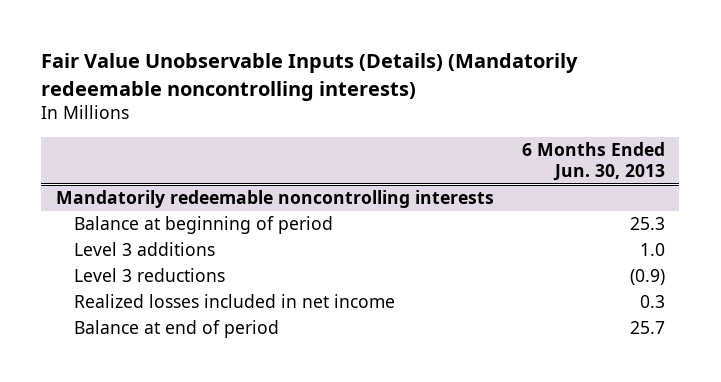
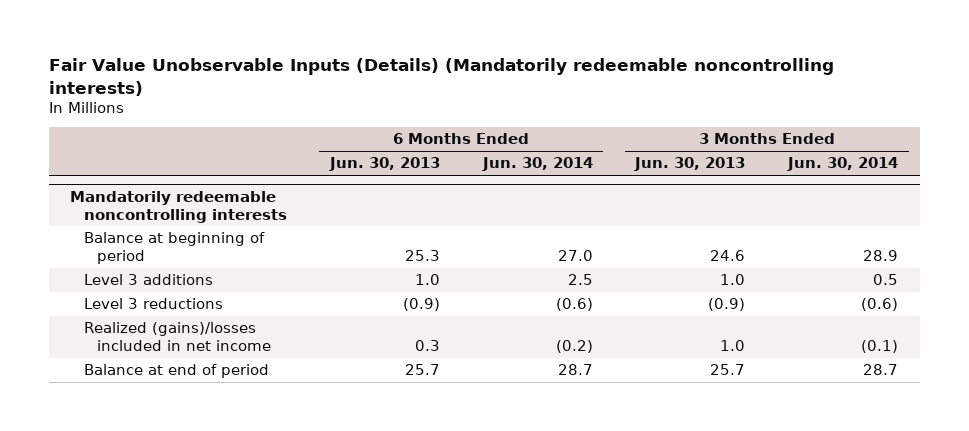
- | 6 Months Ended Jun. 30, 2013
+ | 6 Months Ended Jun. 30, 2013 | 6 Months Ended Jun. 30, 2014 | 3 Months Ended Jun. 30, 2013 | 3 Months Ended Jun. 30, 2014
@ Mandatorily redeemable noncontrolling interests
- Realized losses included in net income | 0.3
+ Realized (gains)/losses included in net income | 0.3 | (0.2) | 1.0 | (0.1)

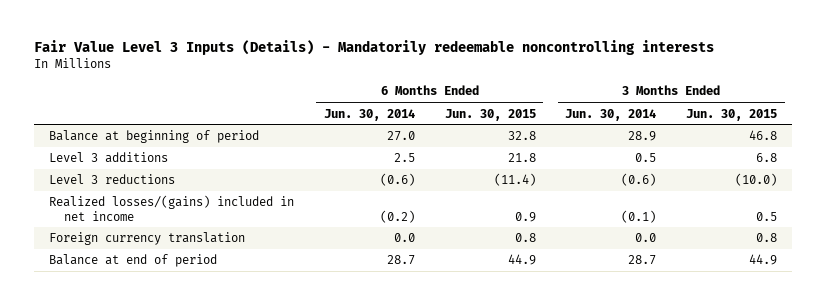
- Fair Value Unobservable Inputs (Details) (Mandatorily redeemable noncontrolling interests)
+ Fair Value Level 3 Inputs (Details) - Mandatorily redeemable noncontrolling interests
- | 6 Months Ended Jun. 30, 2013 | 6 Months Ended Jun. 30, 2014 | 3 Months Ended Jun. 30, 2013 | 3 Months Ended Jun. 30, 2014
+ | 6 Months Ended Jun. 30, 2014 | 6 Months Ended Jun. 30, 2015 | 3 Months Ended Jun. 30, 2014 | 3 Months Ended Jun. 30, 2015
- Mandatorily redeemable noncontrolling interests
- Realized (gains)/losses included in net income | 0.3 | (0.2) | 1.0 | (0.1)
+ Realized losses/(gains) included in net income | (0.2) | 0.9 | (0.1) | 0.5
+ Foreign currency translation | 0.0 | 0.8 | 0.0 | 0.8

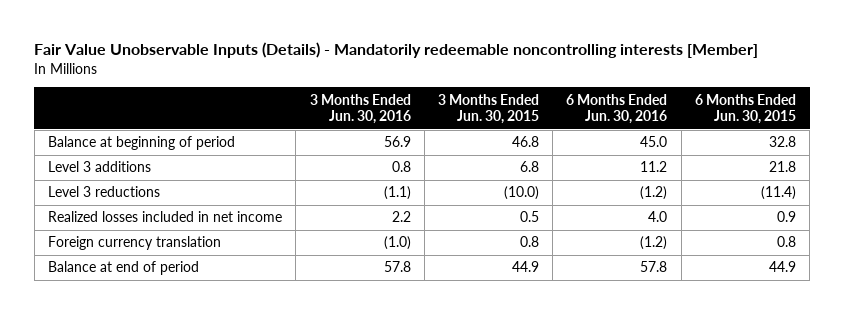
- Fair Value Level 3 Inputs (Details) - Mandatorily redeemable noncontrolling interests
+ Fair Value Unobservable Inputs (Details) - Mandatorily redeemable noncontrolling interests [Member]
- | 6 Months Ended Jun. 30, 2014 | 6 Months Ended Jun. 30, 2015 | 3 Months Ended Jun. 30, 2014 | 3 Months Ended Jun. 30, 2015
+ | 3 Months Ended Jun. 30, 2016 | 3 Months Ended Jun. 30, 2015 | 6 Months Ended Jun. 30, 2016 | 6 Months Ended Jun. 30, 2015
- Realized losses/(gains) included in net income | (0.2) | 0.9 | (0.1) | 0.5
+ Realized losses included in net income | 2.2 | 0.5 | 4.0 | 0.9

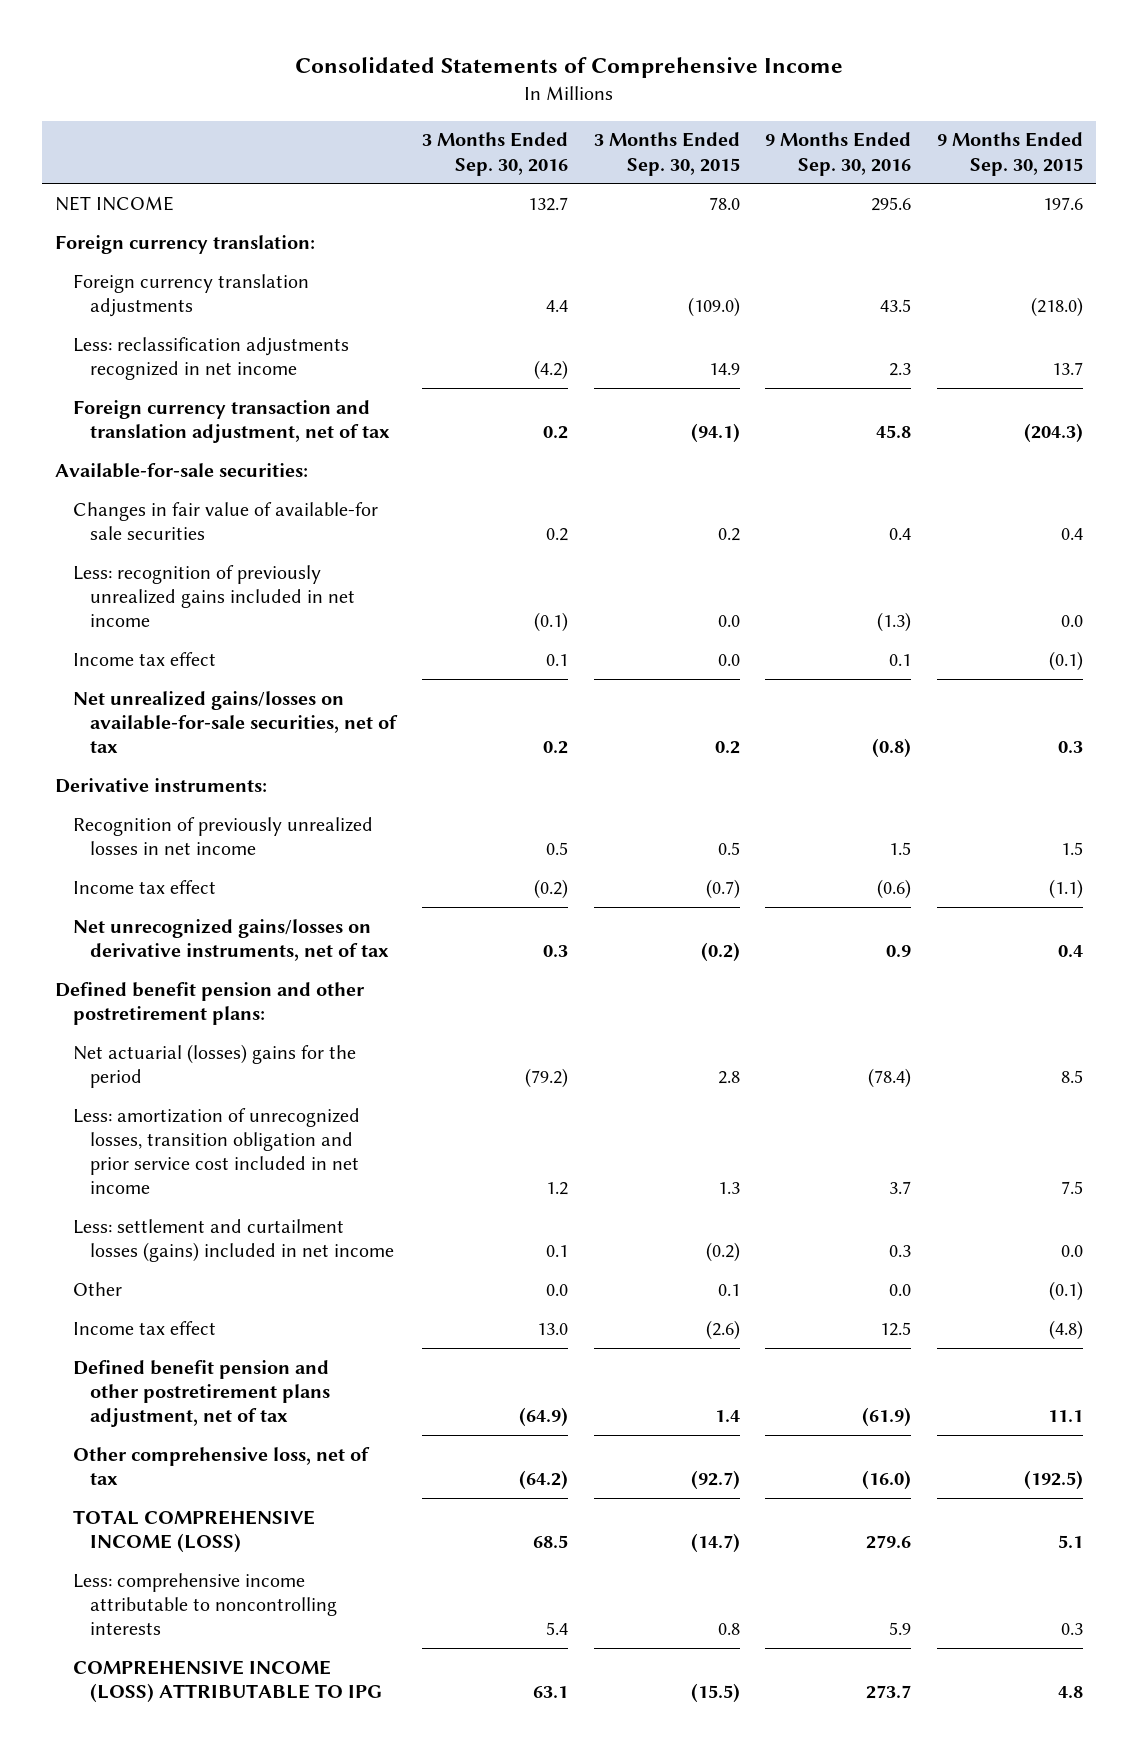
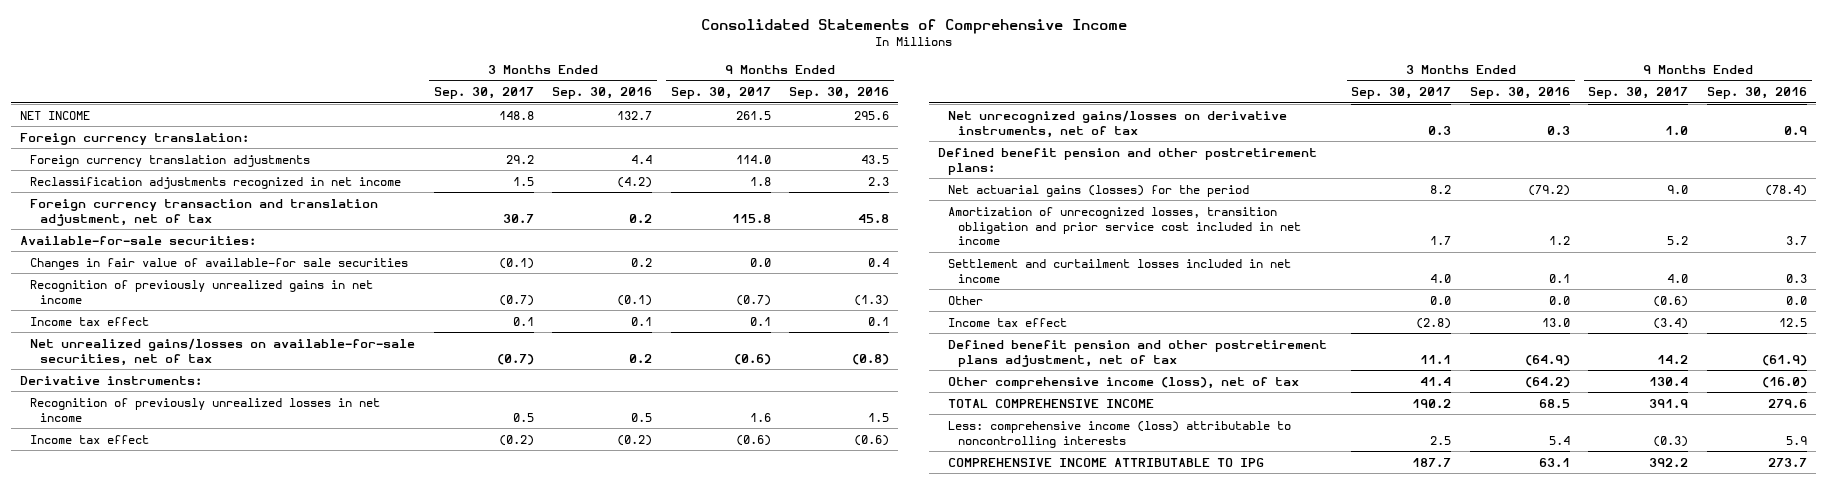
- | 3 Months Ended Sep. 30, 2016 | 3 Months Ended Sep. 30, 2015 | 9 Months Ended Sep. 30, 2016 | 9 Months Ended Sep. 30, 2015
+ | 3 Months Ended Sep. 30, 2017 | 3 Months Ended Sep. 30, 2016 | 9 Months Ended Sep. 30, 2017 | 9 Months Ended Sep. 30, 2016
- Less: reclassification adjustments recognized in net income | (4.2) | 14.9 | 2.3 | 13.7
+ Reclassification adjustments recognized in net income | 1.5 | (4.2) | 1.8 | 2.3
- Less: recognition of previously unrealized gains included in net income | (0.1) | 0.0 | (1.3) | 0.0
+ Recognition of previously unrealized gains in net income | (0.7) | (0.1) | (0.7) | (1.3)
- Net actuarial (losses) gains for the period | (79.2) | 2.8 | (78.4) | 8.5
- Less: amortization of unrecognized losses, transition obligation and prior service cost included in net income | 1.2 | 1.3 | 3.7 | 7.5
- Less: settlement and curtailment losses (gains) included in net income | 0.1 | (0.2) | 0.3 | 0.0
+ Net actuarial gains (losses) for the period | 8.2 | (79.2) | 9.0 | (78.4)
+ Amortization of unrecognized losses, transition obligation and prior service cost included in net income | 1.7 | 1.2 | 5.2 | 3.7
+ Settlement and curtailment losses included in net income | 4.0 | 0.1 | 4.0 | 0.3
- Other comprehensive loss, net of tax | (64.2) | (92.7) | (16.0) | (192.5)
- TOTAL COMPREHENSIVE INCOME (LOSS) | 68.5 | (14.7) | 279.6 | 5.1
- Less: comprehensive income attributable to noncontrolling interests | 5.4 | 0.8 | 5.9 | 0.3
- COMPREHENSIVE INCOME (LOSS) ATTRIBUTABLE TO IPG | 63.1 | (15.5) | 273.7 | 4.8
+ Other comprehensive income (loss), net of tax | 41.4 | (64.2) | 130.4 | (16.0)
+ TOTAL COMPREHENSIVE INCOME | 190.2 | 68.5 | 391.9 | 279.6
+ Less: comprehensive income (loss) attributable to noncontrolling interests | 2.5 | 5.4 | (0.3) | 5.9
+ COMPREHENSIVE INCOME ATTRIBUTABLE TO IPG | 187.7 | 63.1 | 392.2 | 273.7

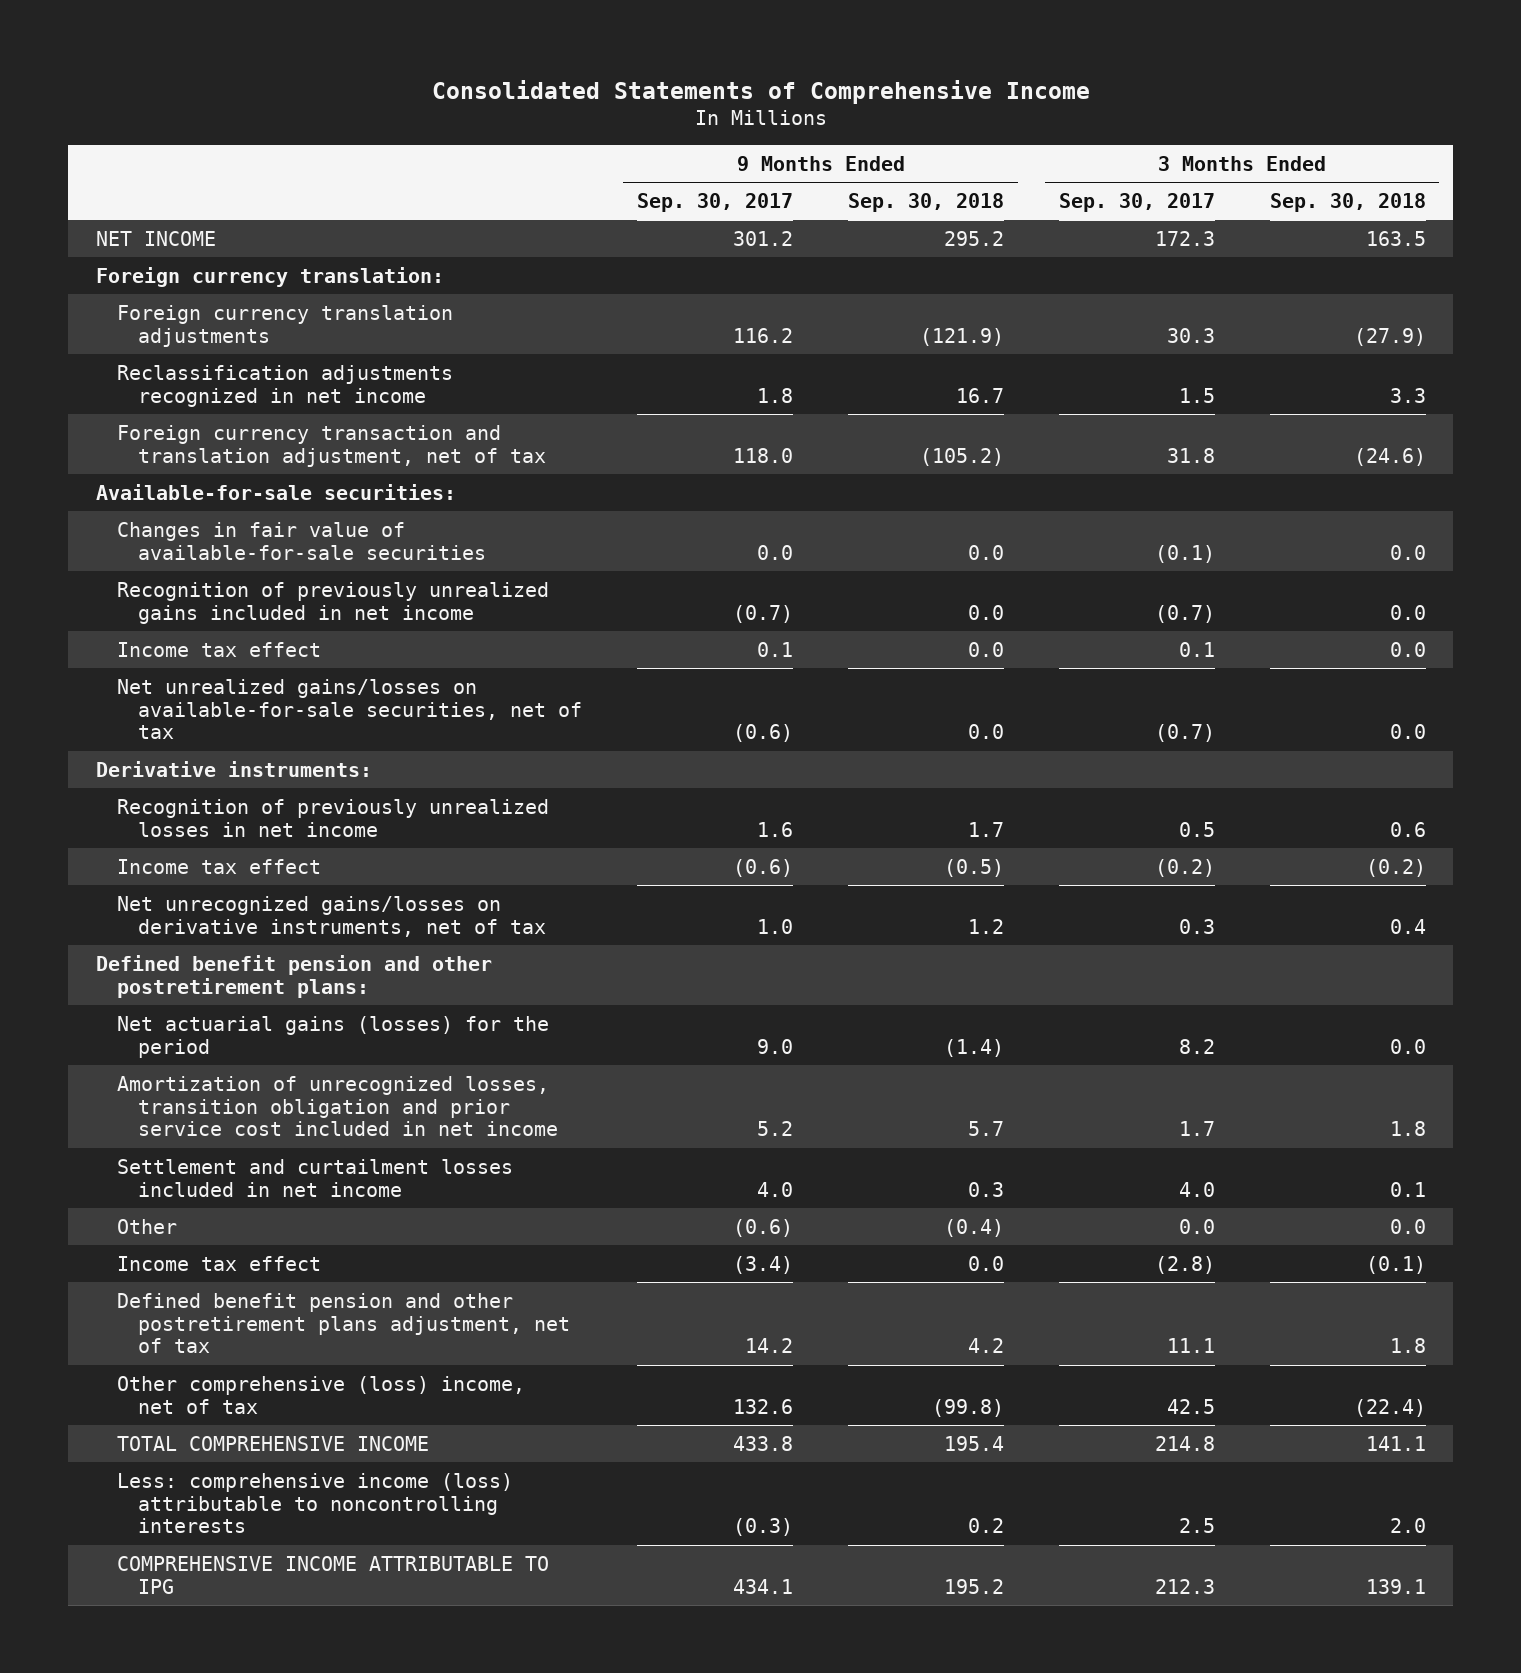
- | 3 Months Ended Sep. 30, 2017 | 3 Months Ended Sep. 30, 2016 | 9 Months Ended Sep. 30, 2017 | 9 Months Ended Sep. 30, 2016
+ | 9 Months Ended Sep. 30, 2017 | 9 Months Ended Sep. 30, 2018 | 3 Months Ended Sep. 30, 2017 | 3 Months Ended Sep. 30, 2018
- NET INCOME | 148.8 | 132.7 | 261.5 | 295.6
+ NET INCOME | 301.2 | 295.2 | 172.3 | 163.5
- Foreign currency translation adjustments | 29.2 | 4.4 | 114.0 | 43.5
+ Foreign currency translation adjustments | 116.2 | (121.9) | 30.3 | (27.9)
- Foreign currency transaction and translation adjustment, net of tax | 30.7 | 0.2 | 115.8 | 45.8
+ Foreign currency transaction and translation adjustment, net of tax | 118.0 | (105.2) | 31.8 | (24.6)
- Changes in fair value of available-for sale securities | (0.1) | 0.2 | 0.0 | 0.4
- Recognition of previously unrealized gains in net income | (0.7) | (0.1) | (0.7) | (1.3)
+ Changes in fair value of available-for-sale securities | 0.0 | 0.0 | (0.1) | 0.0
+ Recognition of previously unrealized gains included in net income | (0.7) | 0.0 | (0.7) | 0.0
- Other comprehensive income (loss), net of tax | 41.4 | (64.2) | 130.4 | (16.0)
- TOTAL COMPREHENSIVE INCOME | 190.2 | 68.5 | 391.9 | 279.6
+ Other comprehensive (loss) income, net of tax | 132.6 | (99.8) | 42.5 | (22.4)
+ TOTAL COMPREHENSIVE INCOME | 433.8 | 195.4 | 214.8 | 141.1
- COMPREHENSIVE INCOME ATTRIBUTABLE TO IPG | 187.7 | 63.1 | 392.2 | 273.7
+ COMPREHENSIVE INCOME ATTRIBUTABLE TO IPG | 434.1 | 195.2 | 212.3 | 139.1

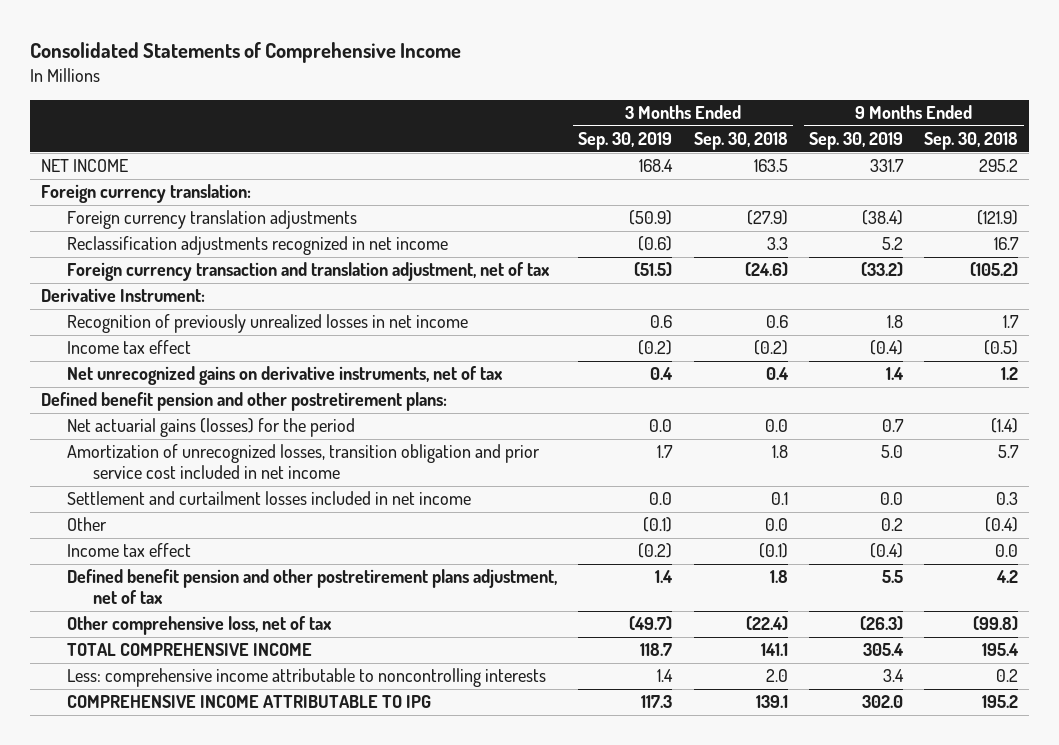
- | 9 Months Ended Sep. 30, 2017 | 9 Months Ended Sep. 30, 2018 | 3 Months Ended Sep. 30, 2017 | 3 Months Ended Sep. 30, 2018
+ | 3 Months Ended Sep. 30, 2019 | 3 Months Ended Sep. 30, 2018 | 9 Months Ended Sep. 30, 2019 | 9 Months Ended Sep. 30, 2018
- Available-for-sale securities:
- Changes in fair value of available-for-sale securities | 0.0 | 0.0 | (0.1) | 0.0
- Recognition of previously unrealized gains included in net income | (0.7) | 0.0 | (0.7) | 0.0
- Income tax effect | 0.1 | 0.0 | 0.1 | 0.0
- Net unrealized gains/losses on available-for-sale securities, net of tax | (0.6) | 0.0 | (0.7) | 0.0
- Derivative instruments:
+ Derivative Instrument:
- Net unrecognized gains/losses on derivative instruments, net of tax | 1.0 | 1.2 | 0.3 | 0.4
+ Net unrecognized gains on derivative instruments, net of tax | 0.4 | 0.4 | 1.4 | 1.2
- Other comprehensive (loss) income, net of tax | 132.6 | (99.8) | 42.5 | (22.4)
+ Other comprehensive loss, net of tax | (49.7) | (22.4) | (26.3) | (99.8)
- Less: comprehensive income (loss) attributable to noncontrolling interests | (0.3) | 0.2 | 2.5 | 2.0
+ Less: comprehensive income attributable to noncontrolling interests | 1.4 | 2.0 | 3.4 | 0.2

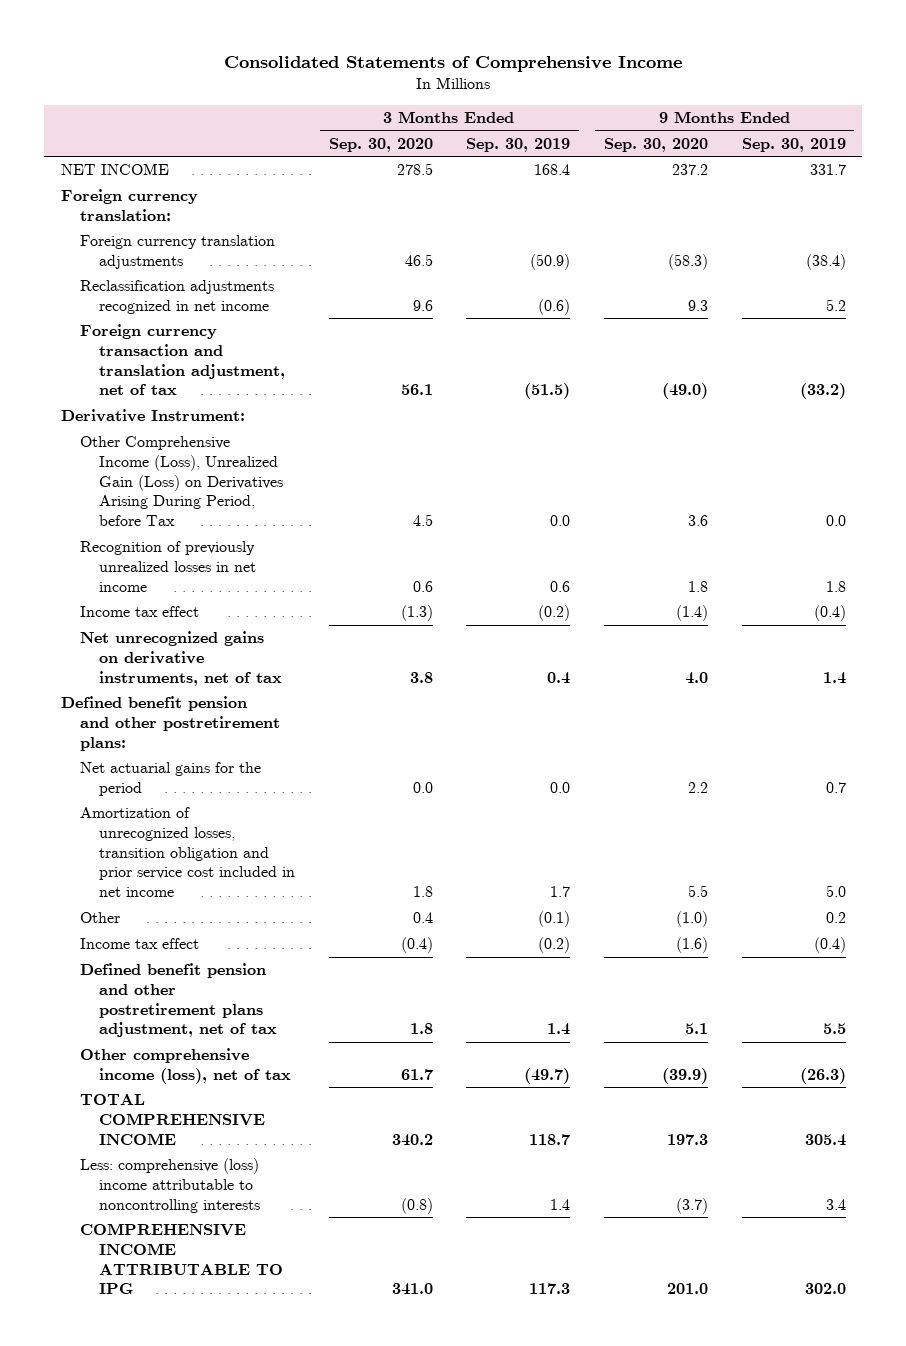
- | 3 Months Ended Sep. 30, 2019 | 3 Months Ended Sep. 30, 2018 | 9 Months Ended Sep. 30, 2019 | 9 Months Ended Sep. 30, 2018
+ | 3 Months Ended Sep. 30, 2020 | 3 Months Ended Sep. 30, 2019 | 9 Months Ended Sep. 30, 2020 | 9 Months Ended Sep. 30, 2019
+ Other Comprehensive Income (Loss), Unrealized Gain (Loss) on Derivatives Arising During Period, before Tax | 4.5 | 0.0 | 3.6 | 0.0
- Net actuarial gains (losses) for the period | 0.0 | 0.0 | 0.7 | (1.4)
+ Net actuarial gains for the period | 0.0 | 0.0 | 2.2 | 0.7
- Settlement and curtailment losses included in net income | 0.0 | 0.1 | 0.0 | 0.3
- Other comprehensive loss, net of tax | (49.7) | (22.4) | (26.3) | (99.8)
+ Other comprehensive income (loss), net of tax | 61.7 | (49.7) | (39.9) | (26.3)
- Less: comprehensive income attributable to noncontrolling interests | 1.4 | 2.0 | 3.4 | 0.2
+ Less: comprehensive (loss) income attributable to noncontrolling interests | (0.8) | 1.4 | (3.7) | 3.4

